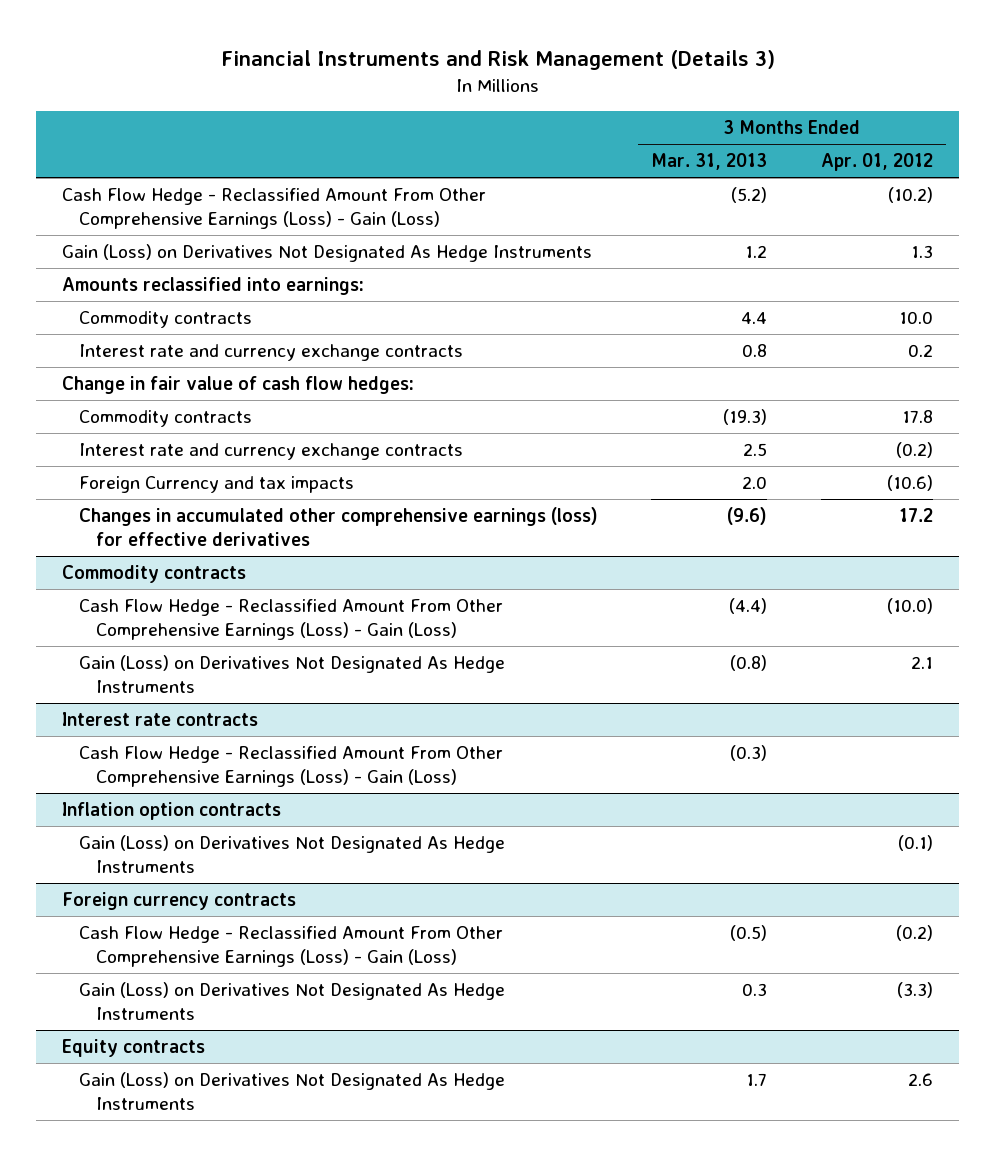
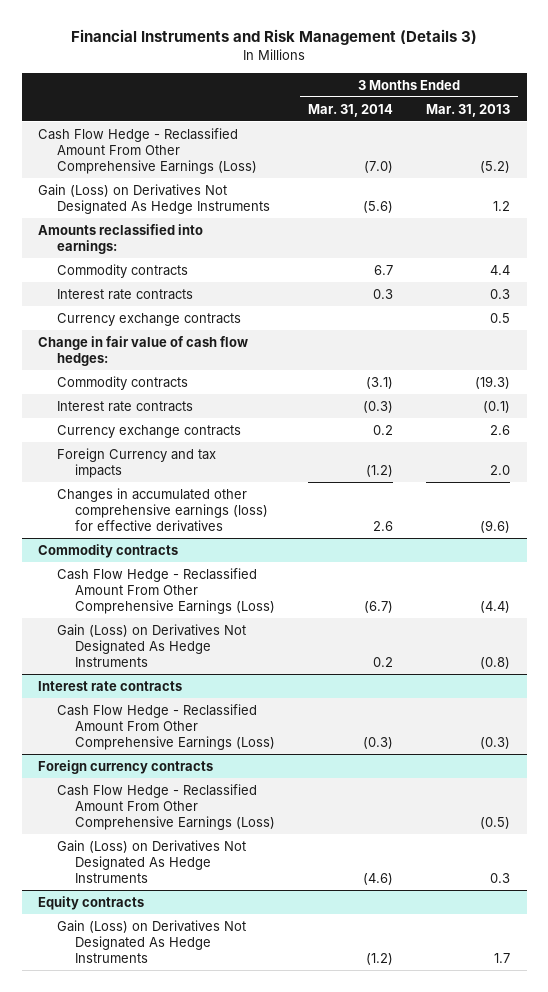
- | 3 Months Ended Mar. 31, 2013 | 3 Months Ended Apr. 01, 2012
+ | 3 Months Ended Mar. 31, 2014 | 3 Months Ended Mar. 31, 2013
- Cash Flow Hedge - Reclassified Amount From Other Comprehensive Earnings (Loss) - Gain (Loss) | (5.2) | (10.2)
+ Cash Flow Hedge - Reclassified Amount From Other Comprehensive Earnings (Loss) | (7.0) | (5.2)
- Interest rate and currency exchange contracts | 0.8 | 0.2
+ Interest rate contracts | 0.3 | 0.3
+ Currency exchange contracts | | 0.5
- Interest rate and currency exchange contracts | 2.5 | (0.2)
+ Interest rate contracts | (0.3) | (0.1)
+ Currency exchange contracts | 0.2 | 2.6
@ Commodity contracts
- Cash Flow Hedge - Reclassified Amount From Other Comprehensive Earnings (Loss) - Gain (Loss) | (4.4) | (10.0)
+ Cash Flow Hedge - Reclassified Amount From Other Comprehensive Earnings (Loss) | (6.7) | (4.4)
@ Interest rate contracts
- Cash Flow Hedge - Reclassified Amount From Other Comprehensive Earnings (Loss) - Gain (Loss) | (0.3) |
- Inflation option contracts
- Gain (Loss) on Derivatives Not Designated As Hedge Instruments | | (0.1)
@ Interest rate contracts
+ Cash Flow Hedge - Reclassified Amount From Other Comprehensive Earnings (Loss) | (0.3) | (0.3)
@ Foreign currency contracts
- Cash Flow Hedge - Reclassified Amount From Other Comprehensive Earnings (Loss) - Gain (Loss) | (0.5) | (0.2)
+ Cash Flow Hedge - Reclassified Amount From Other Comprehensive Earnings (Loss) | | (0.5)

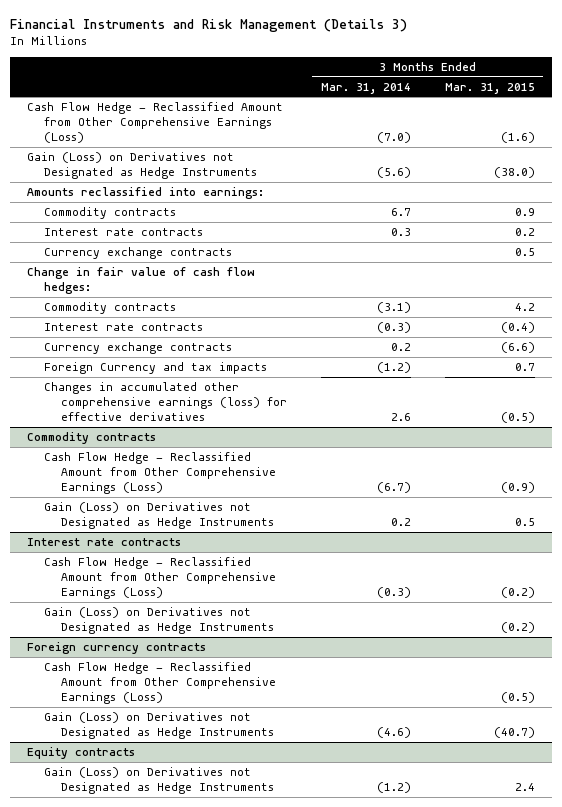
- | 3 Months Ended Mar. 31, 2014 | 3 Months Ended Mar. 31, 2013
+ | 3 Months Ended Mar. 31, 2014 | 3 Months Ended Mar. 31, 2015
- Cash Flow Hedge - Reclassified Amount From Other Comprehensive Earnings (Loss) | (7.0) | (5.2)
- Gain (Loss) on Derivatives Not Designated As Hedge Instruments | (5.6) | 1.2
+ Cash Flow Hedge - Reclassified Amount from Other Comprehensive Earnings (Loss) | (7.0) | (1.6)
+ Gain (Loss) on Derivatives not Designated as Hedge Instruments | (5.6) | (38.0)
@ Commodity contracts
- Cash Flow Hedge - Reclassified Amount From Other Comprehensive Earnings (Loss) | (6.7) | (4.4)
- Gain (Loss) on Derivatives Not Designated As Hedge Instruments | 0.2 | (0.8)
+ Cash Flow Hedge - Reclassified Amount from Other Comprehensive Earnings (Loss) | (6.7) | (0.9)
+ Gain (Loss) on Derivatives not Designated as Hedge Instruments | 0.2 | 0.5
@ Interest rate contracts
- Cash Flow Hedge - Reclassified Amount From Other Comprehensive Earnings (Loss) | (0.3) | (0.3)
+ Cash Flow Hedge - Reclassified Amount from Other Comprehensive Earnings (Loss) | (0.3) | (0.2)
+ Gain (Loss) on Derivatives not Designated as Hedge Instruments | | (0.2)
@ Foreign currency contracts
- Cash Flow Hedge - Reclassified Amount From Other Comprehensive Earnings (Loss) | | (0.5)
- Gain (Loss) on Derivatives Not Designated As Hedge Instruments | (4.6) | 0.3
+ Cash Flow Hedge - Reclassified Amount from Other Comprehensive Earnings (Loss) | | (0.5)
+ Gain (Loss) on Derivatives not Designated as Hedge Instruments | (4.6) | (40.7)
@ Equity contracts
- Gain (Loss) on Derivatives Not Designated As Hedge Instruments | (1.2) | 1.7
+ Gain (Loss) on Derivatives not Designated as Hedge Instruments | (1.2) | 2.4

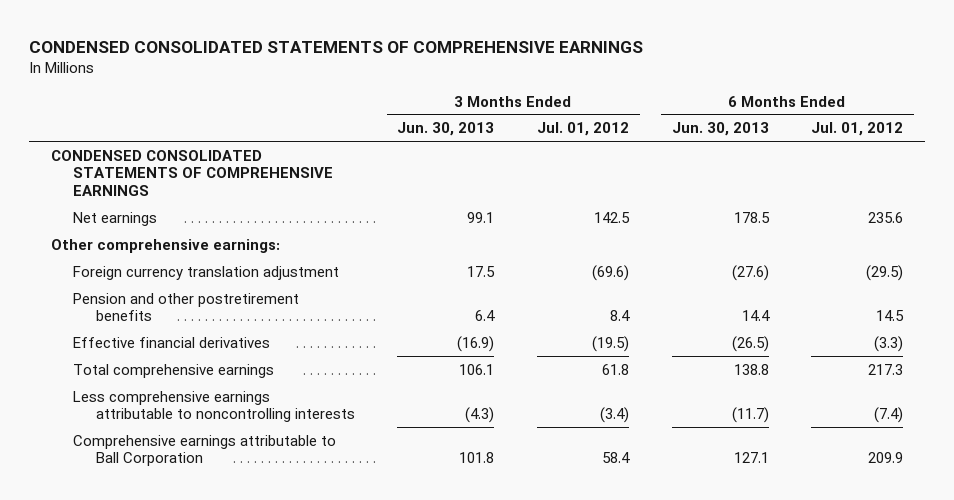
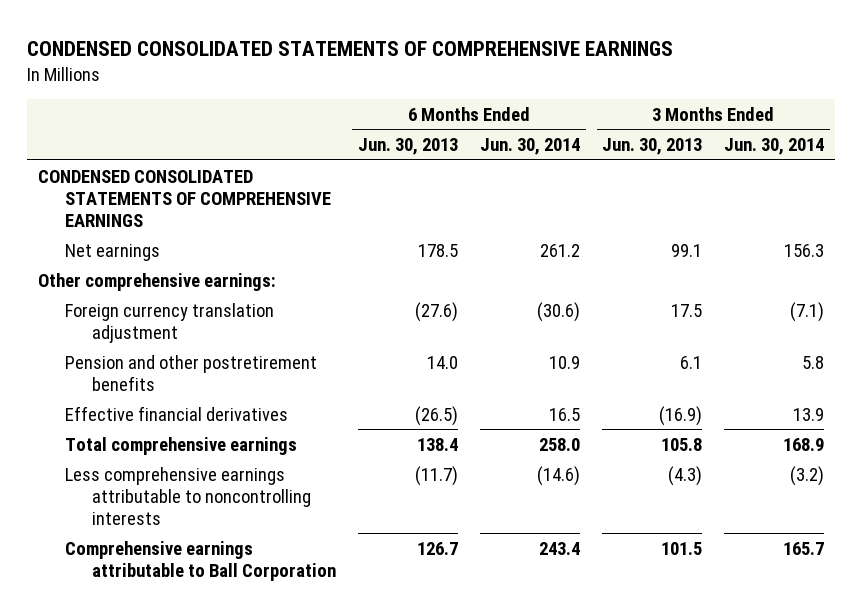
- | 3 Months Ended Jun. 30, 2013 | 3 Months Ended Jul. 01, 2012 | 6 Months Ended Jun. 30, 2013 | 6 Months Ended Jul. 01, 2012
+ | 6 Months Ended Jun. 30, 2013 | 6 Months Ended Jun. 30, 2014 | 3 Months Ended Jun. 30, 2013 | 3 Months Ended Jun. 30, 2014
- Pension and other postretirement benefits | 6.4 | 8.4 | 14.4 | 14.5
+ Pension and other postretirement benefits | 14.0 | 10.9 | 6.1 | 5.8
- Total comprehensive earnings | 106.1 | 61.8 | 138.8 | 217.3
+ Total comprehensive earnings | 138.4 | 258.0 | 105.8 | 168.9
- Comprehensive earnings attributable to Ball Corporation | 101.8 | 58.4 | 127.1 | 209.9
+ Comprehensive earnings attributable to Ball Corporation | 126.7 | 243.4 | 101.5 | 165.7

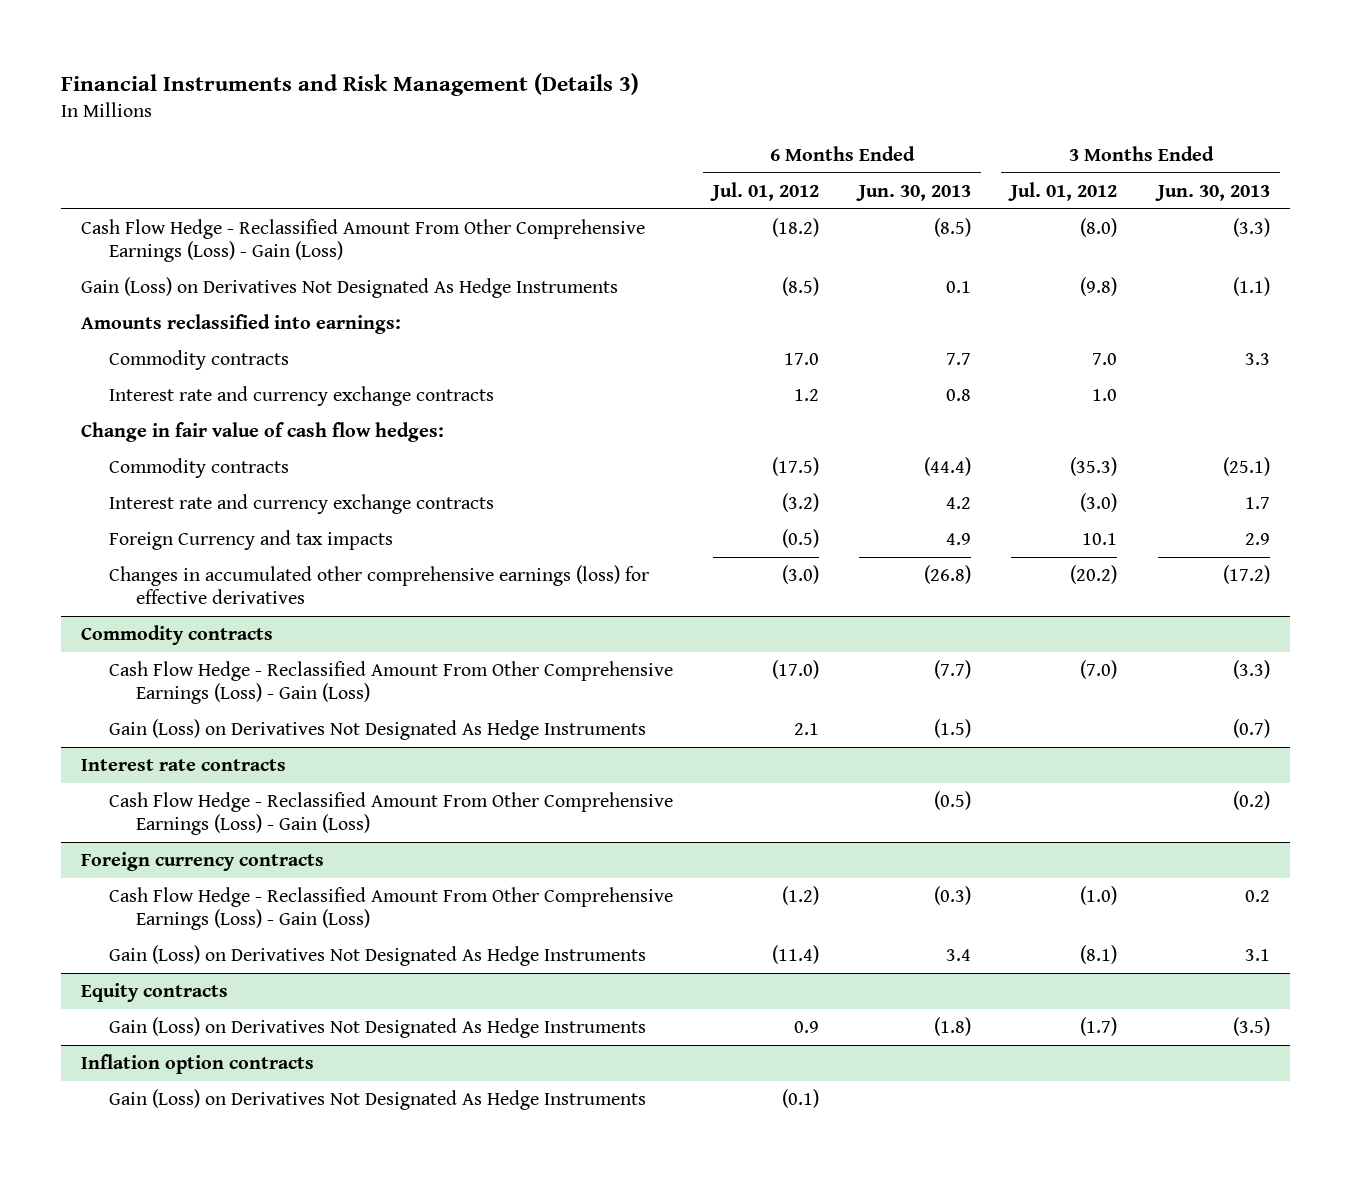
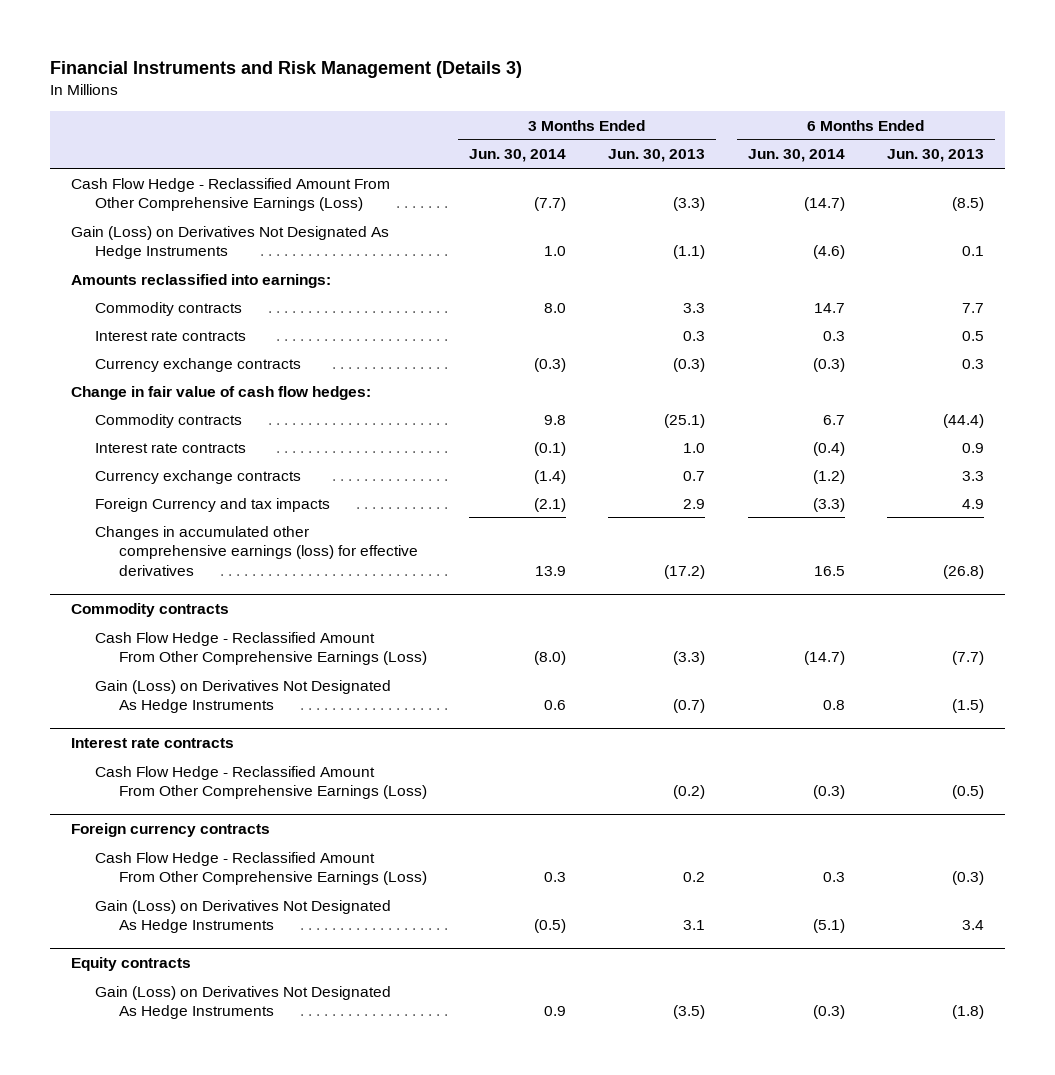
- | 6 Months Ended Jul. 01, 2012 | 6 Months Ended Jun. 30, 2013 | 3 Months Ended Jul. 01, 2012 | 3 Months Ended Jun. 30, 2013
+ | 3 Months Ended Jun. 30, 2014 | 3 Months Ended Jun. 30, 2013 | 6 Months Ended Jun. 30, 2014 | 6 Months Ended Jun. 30, 2013
- Cash Flow Hedge - Reclassified Amount From Other Comprehensive Earnings (Loss) - Gain (Loss) | (18.2) | (8.5) | (8.0) | (3.3)
+ Cash Flow Hedge - Reclassified Amount From Other Comprehensive Earnings (Loss) | (7.7) | (3.3) | (14.7) | (8.5)
- Interest rate and currency exchange contracts | 1.2 | 0.8 | 1.0 |
+ Interest rate contracts | | 0.3 | 0.3 | 0.5
+ Currency exchange contracts | (0.3) | (0.3) | (0.3) | 0.3
- Interest rate and currency exchange contracts | (3.2) | 4.2 | (3.0) | 1.7
+ Interest rate contracts | (0.1) | 1.0 | (0.4) | 0.9
+ Currency exchange contracts | (1.4) | 0.7 | (1.2) | 3.3
@ Commodity contracts
- Cash Flow Hedge - Reclassified Amount From Other Comprehensive Earnings (Loss) - Gain (Loss) | (17.0) | (7.7) | (7.0) | (3.3)
+ Cash Flow Hedge - Reclassified Amount From Other Comprehensive Earnings (Loss) | (8.0) | (3.3) | (14.7) | (7.7)
@ Interest rate contracts
- Cash Flow Hedge - Reclassified Amount From Other Comprehensive Earnings (Loss) - Gain (Loss) | | (0.5) | | (0.2)
+ Cash Flow Hedge - Reclassified Amount From Other Comprehensive Earnings (Loss) | | (0.2) | (0.3) | (0.5)
@ Foreign currency contracts
- Cash Flow Hedge - Reclassified Amount From Other Comprehensive Earnings (Loss) - Gain (Loss) | (1.2) | (0.3) | (1.0) | 0.2
+ Cash Flow Hedge - Reclassified Amount From Other Comprehensive Earnings (Loss) | 0.3 | 0.2 | 0.3 | (0.3)
- Inflation option contracts
- Gain (Loss) on Derivatives Not Designated As Hedge Instruments | (0.1) | | |

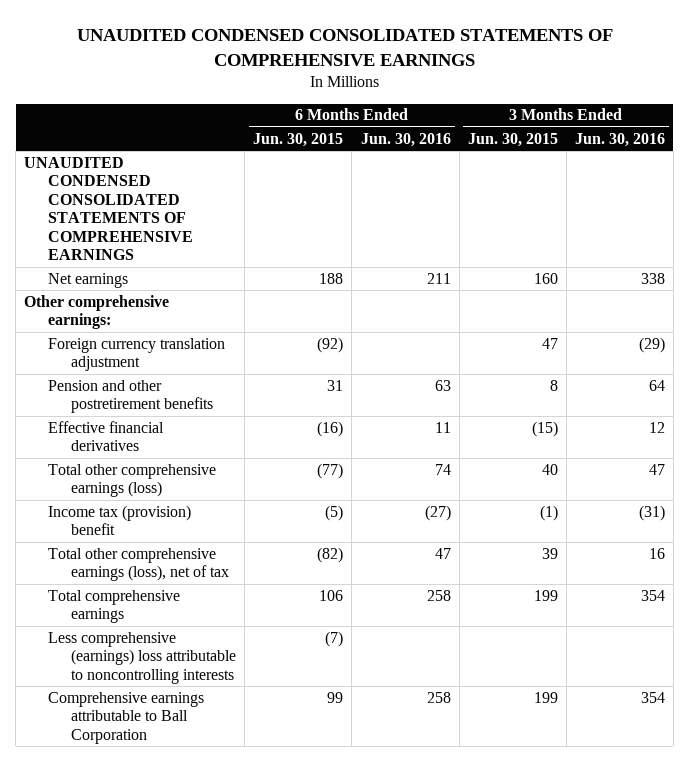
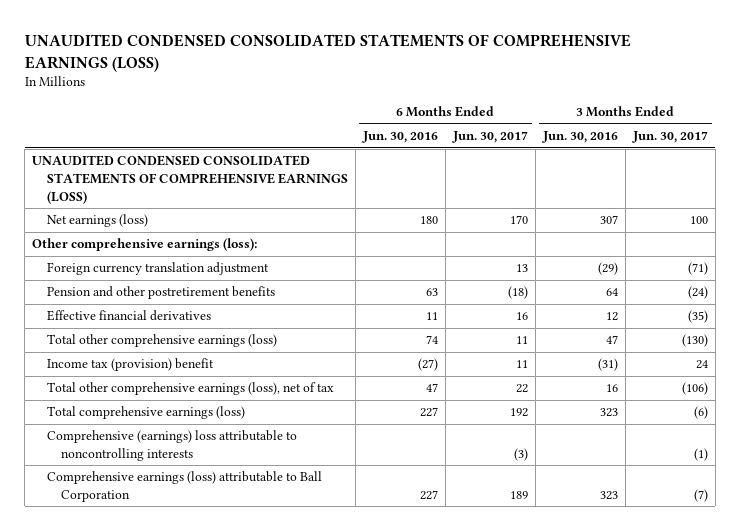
- UNAUDITED CONDENSED CONSOLIDATED STATEMENTS OF COMPREHENSIVE EARNINGS
+ UNAUDITED CONDENSED CONSOLIDATED STATEMENTS OF COMPREHENSIVE EARNINGS (LOSS)
- | 6 Months Ended Jun. 30, 2015 | 6 Months Ended Jun. 30, 2016 | 3 Months Ended Jun. 30, 2015 | 3 Months Ended Jun. 30, 2016
+ | 6 Months Ended Jun. 30, 2016 | 6 Months Ended Jun. 30, 2017 | 3 Months Ended Jun. 30, 2016 | 3 Months Ended Jun. 30, 2017
- UNAUDITED CONDENSED CONSOLIDATED STATEMENTS OF COMPREHENSIVE EARNINGS
- Net earnings | 188 | 211 | 160 | 338
- Other comprehensive earnings:
+ UNAUDITED CONDENSED CONSOLIDATED STATEMENTS OF COMPREHENSIVE EARNINGS (LOSS)
+ Net earnings (loss) | 180 | 170 | 307 | 100
+ Other comprehensive earnings (loss):
- Total comprehensive earnings | 106 | 258 | 199 | 354
- Less comprehensive (earnings) loss attributable to noncontrolling interests | (7) | | |
- Comprehensive earnings attributable to Ball Corporation | 99 | 258 | 199 | 354
+ Total comprehensive earnings (loss) | 227 | 192 | 323 | (6)
+ Comprehensive (earnings) loss attributable to noncontrolling interests | | (3) | | (1)
+ Comprehensive earnings (loss) attributable to Ball Corporation | 227 | 189 | 323 | (7)

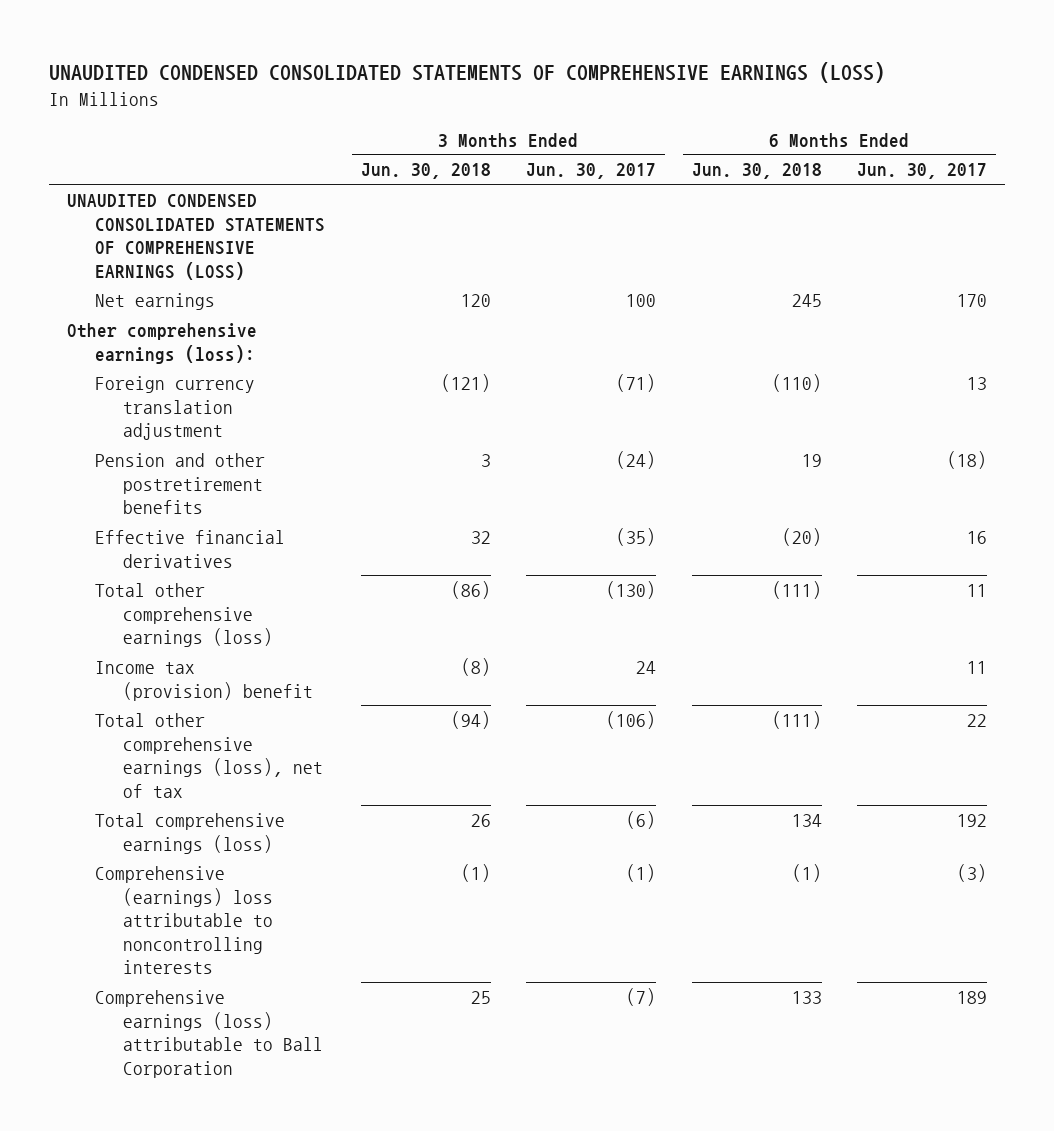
- | 6 Months Ended Jun. 30, 2016 | 6 Months Ended Jun. 30, 2017 | 3 Months Ended Jun. 30, 2016 | 3 Months Ended Jun. 30, 2017
+ | 3 Months Ended Jun. 30, 2018 | 3 Months Ended Jun. 30, 2017 | 6 Months Ended Jun. 30, 2018 | 6 Months Ended Jun. 30, 2017
- Net earnings (loss) | 180 | 170 | 307 | 100
+ Net earnings | 120 | 100 | 245 | 170

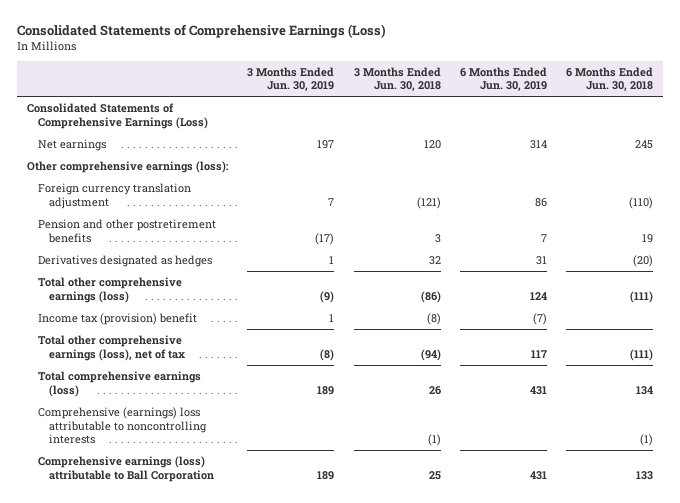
- UNAUDITED CONDENSED CONSOLIDATED STATEMENTS OF COMPREHENSIVE EARNINGS (LOSS)
+ Consolidated Statements of Comprehensive Earnings (Loss)
- | 3 Months Ended Jun. 30, 2018 | 3 Months Ended Jun. 30, 2017 | 6 Months Ended Jun. 30, 2018 | 6 Months Ended Jun. 30, 2017
+ | 3 Months Ended Jun. 30, 2019 | 3 Months Ended Jun. 30, 2018 | 6 Months Ended Jun. 30, 2019 | 6 Months Ended Jun. 30, 2018
- UNAUDITED CONDENSED CONSOLIDATED STATEMENTS OF COMPREHENSIVE EARNINGS (LOSS)
+ Consolidated Statements of Comprehensive Earnings (Loss)
- Effective financial derivatives | 32 | (35) | (20) | 16
+ Derivatives designated as hedges | 1 | 32 | 31 | (20)

